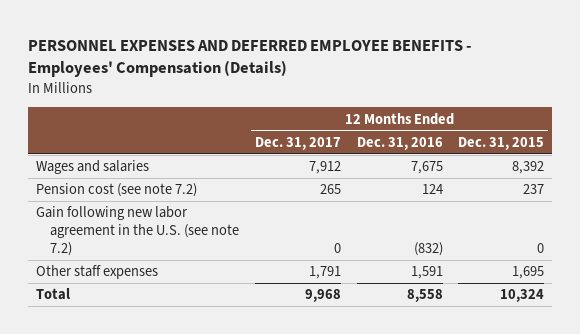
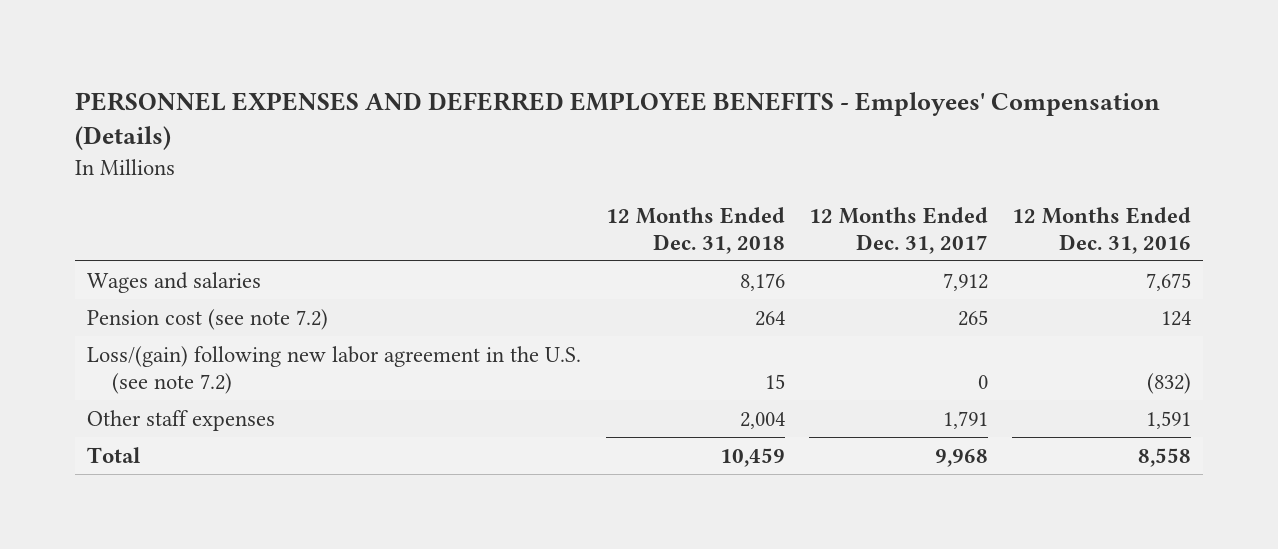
- | 12 Months Ended Dec. 31, 2017 | 12 Months Ended Dec. 31, 2016 | 12 Months Ended Dec. 31, 2015
+ | 12 Months Ended Dec. 31, 2018 | 12 Months Ended Dec. 31, 2017 | 12 Months Ended Dec. 31, 2016
- Gain following new labor agreement in the U.S. (see note 7.2) | 0 | (832) | 0
+ Loss/(gain) following new labor agreement in the U.S. (see note 7.2) | 15 | 0 | (832)

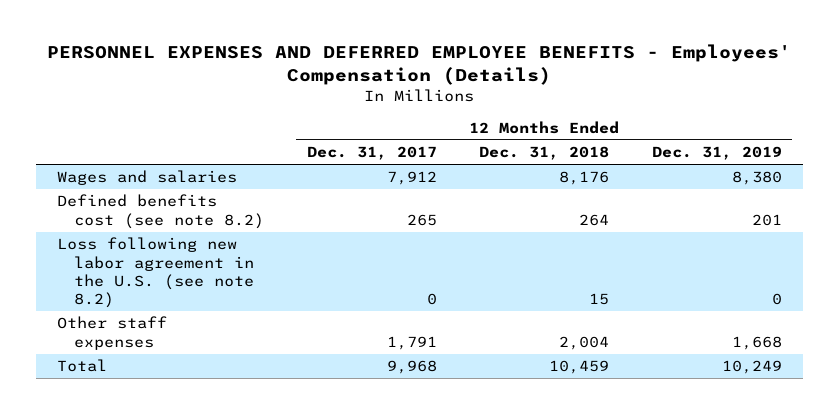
- | 12 Months Ended Dec. 31, 2018 | 12 Months Ended Dec. 31, 2017 | 12 Months Ended Dec. 31, 2016
+ | 12 Months Ended Dec. 31, 2017 | 12 Months Ended Dec. 31, 2018 | 12 Months Ended Dec. 31, 2019
- Pension cost (see note 7.2) | 264 | 265 | 124
- Loss/(gain) following new labor agreement in the U.S. (see note 7.2) | 15 | 0 | (832)
+ Defined benefits cost (see note 8.2) | 265 | 264 | 201
+ Loss following new labor agreement in the U.S. (see note 8.2) | 0 | 15 | 0

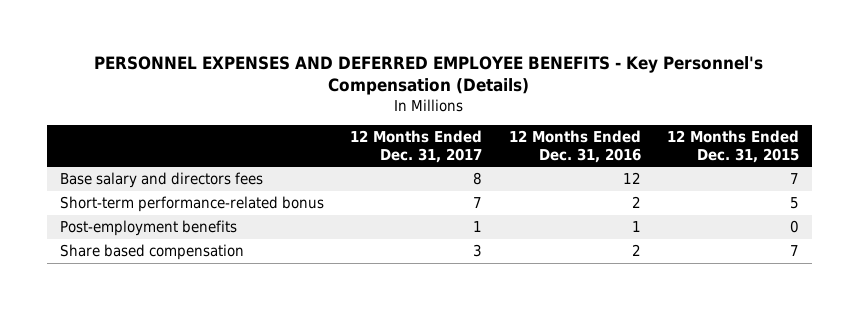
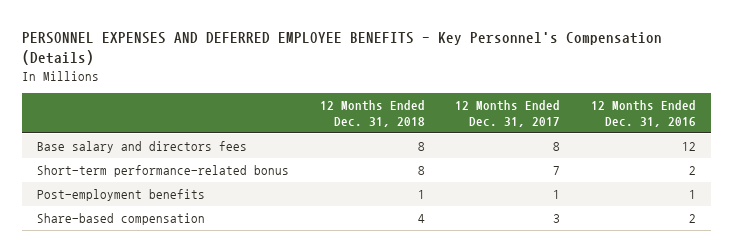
- | 12 Months Ended Dec. 31, 2017 | 12 Months Ended Dec. 31, 2016 | 12 Months Ended Dec. 31, 2015
+ | 12 Months Ended Dec. 31, 2018 | 12 Months Ended Dec. 31, 2017 | 12 Months Ended Dec. 31, 2016
- Share based compensation | 3 | 2 | 7
+ Share-based compensation | 4 | 3 | 2

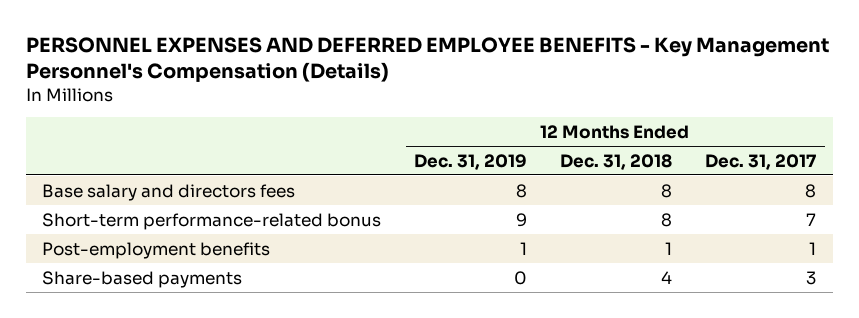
- PERSONNEL EXPENSES AND DEFERRED EMPLOYEE BENEFITS - Key Personnel's Compensation (Details)
+ PERSONNEL EXPENSES AND DEFERRED EMPLOYEE BENEFITS - Key Management Personnel's Compensation (Details)
- | 12 Months Ended Dec. 31, 2018 | 12 Months Ended Dec. 31, 2017 | 12 Months Ended Dec. 31, 2016
+ | 12 Months Ended Dec. 31, 2019 | 12 Months Ended Dec. 31, 2018 | 12 Months Ended Dec. 31, 2017
- Share-based compensation | 4 | 3 | 2
+ Share-based payments | 0 | 4 | 3

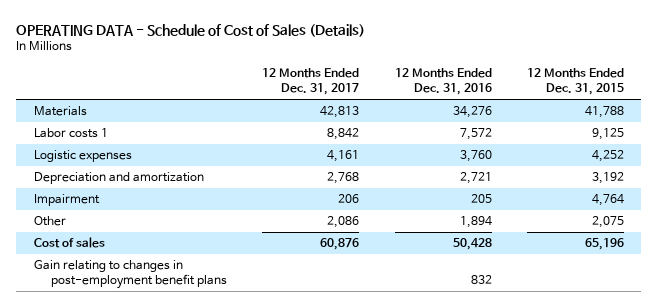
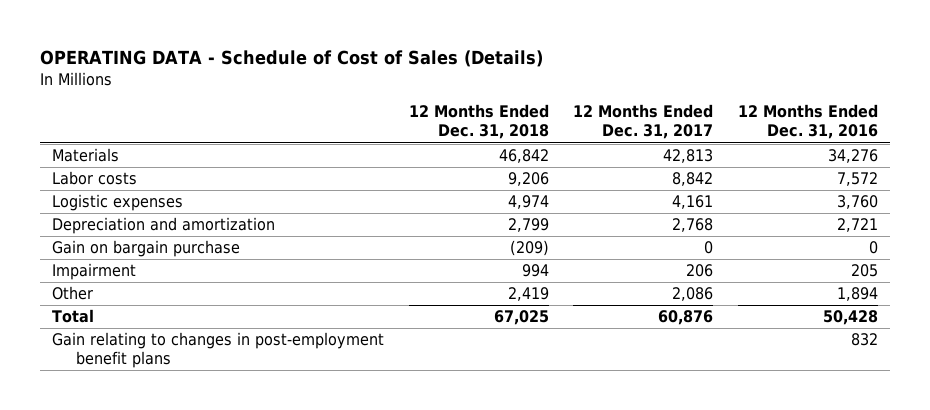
- | 12 Months Ended Dec. 31, 2017 | 12 Months Ended Dec. 31, 2016 | 12 Months Ended Dec. 31, 2015
+ | 12 Months Ended Dec. 31, 2018 | 12 Months Ended Dec. 31, 2017 | 12 Months Ended Dec. 31, 2016
- Labor costs 1 | 8,842 | 7,572 | 9,125
+ Labor costs | 9,206 | 8,842 | 7,572
+ Gain on bargain purchase | (209) | 0 | 0
- Cost of sales | 60,876 | 50,428 | 65,196
+ Total | 67,025 | 60,876 | 50,428

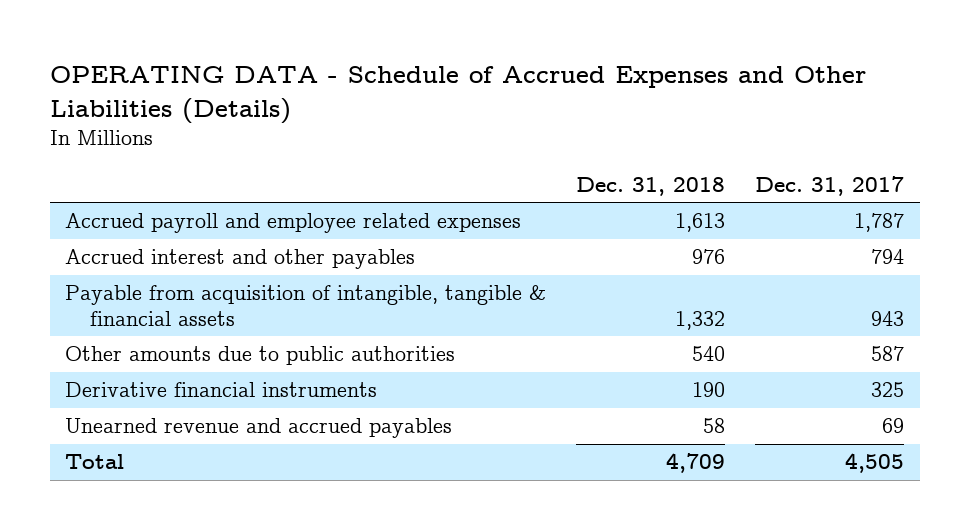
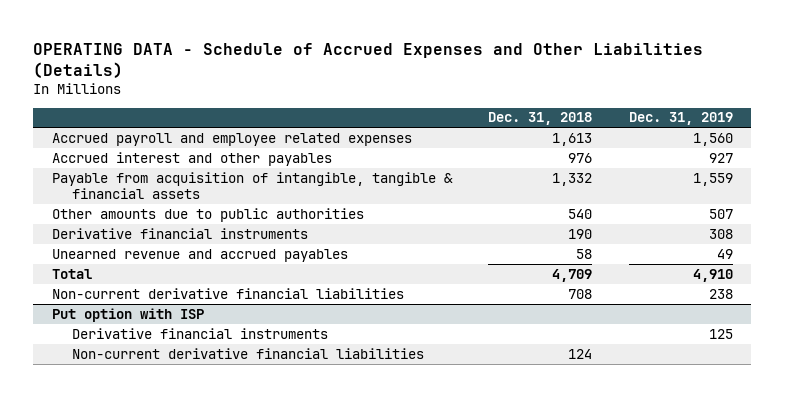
- | Dec. 31, 2018 | Dec. 31, 2017
+ | Dec. 31, 2018 | Dec. 31, 2019
+ Non-current derivative financial liabilities | 708 | 238
+ Put option with ISP
+ Derivative financial instruments | | 125
+ Non-current derivative financial liabilities | 124 |

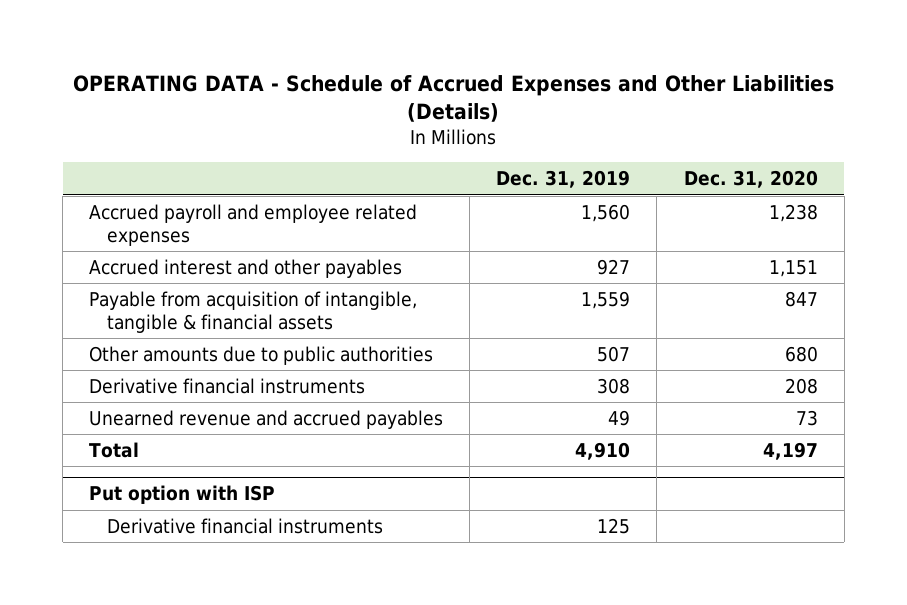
- | Dec. 31, 2018 | Dec. 31, 2019
+ | Dec. 31, 2019 | Dec. 31, 2020
- Non-current derivative financial liabilities | 708 | 238
@ Put option with ISP
- Non-current derivative financial liabilities | 124 |

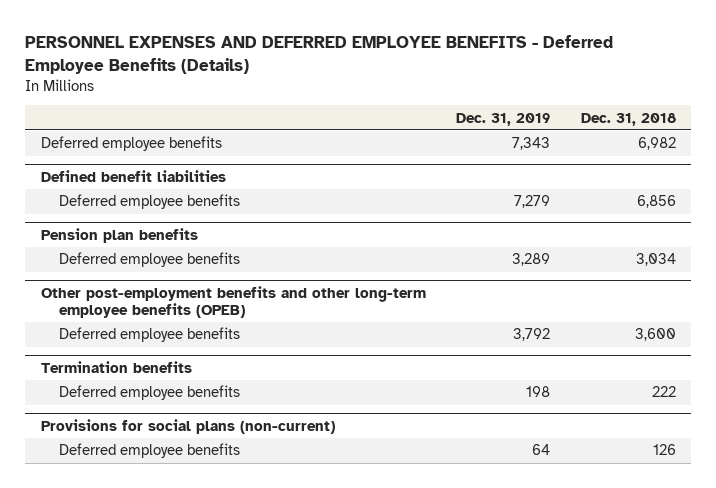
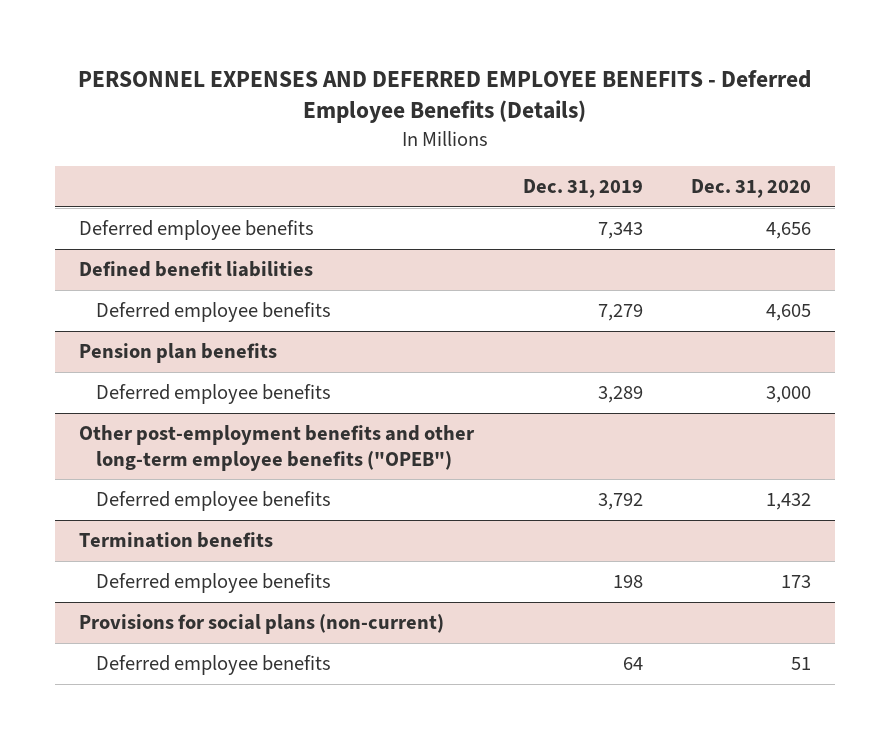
- | Dec. 31, 2019 | Dec. 31, 2018
+ | Dec. 31, 2019 | Dec. 31, 2020
- Other post-employment benefits and other long-term employee benefits (OPEB)
+ Other post-employment benefits and other long-term employee benefits ("OPEB")

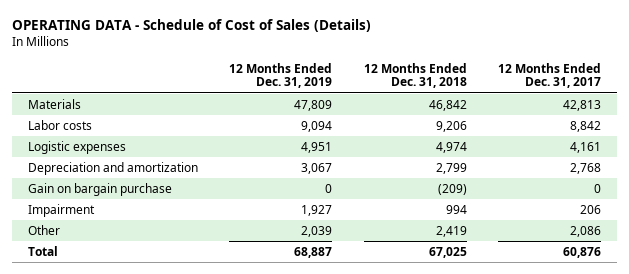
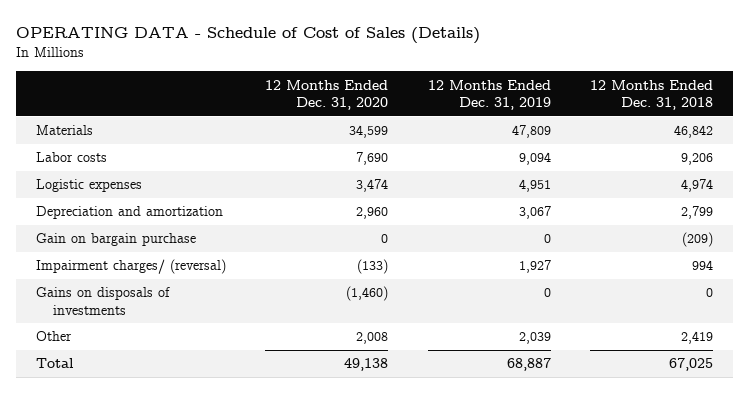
- | 12 Months Ended Dec. 31, 2019 | 12 Months Ended Dec. 31, 2018 | 12 Months Ended Dec. 31, 2017
+ | 12 Months Ended Dec. 31, 2020 | 12 Months Ended Dec. 31, 2019 | 12 Months Ended Dec. 31, 2018
- Impairment | 1,927 | 994 | 206
+ Impairment charges/ (reversal) | (133) | 1,927 | 994
+ Gains on disposals of investments | (1,460) | 0 | 0

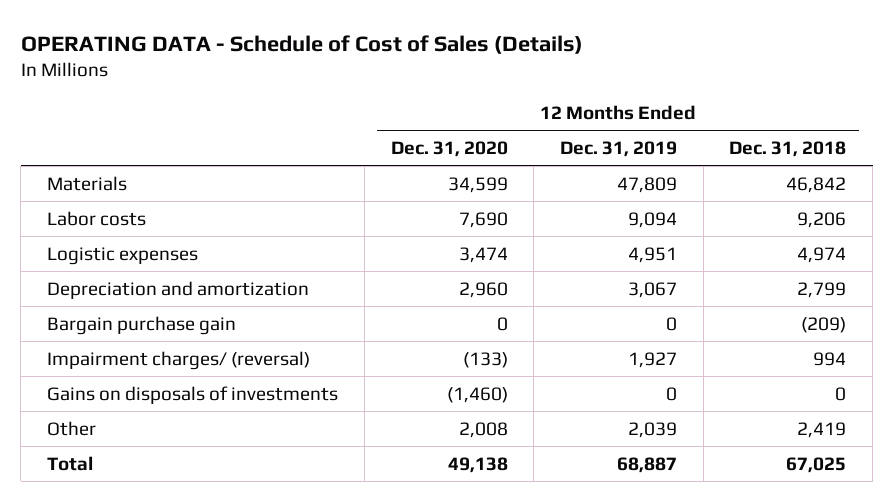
- Gain on bargain purchase | 0 | 0 | (209)
+ Bargain purchase gain | 0 | 0 | (209)

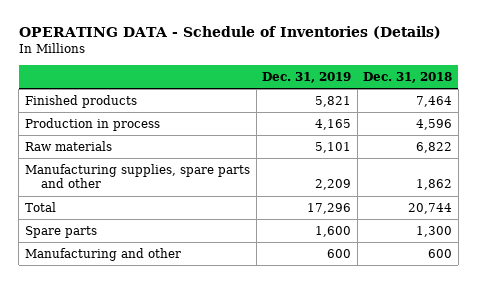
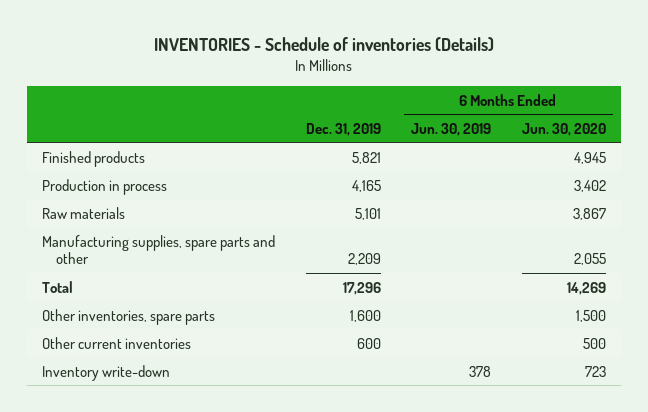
- OPERATING DATA - Schedule of Inventories (Details)
+ INVENTORIES - Schedule of inventories (Details)
- | Dec. 31, 2019 | Dec. 31, 2018
+ | Dec. 31, 2019 | 6 Months Ended Jun. 30, 2019 | 6 Months Ended Jun. 30, 2020
- Spare parts | 1,600 | 1,300
- Manufacturing and other | 600 | 600
+ Other inventories, spare parts | 1,600 | | 1,500
+ Other current inventories | 600 | | 500
+ Inventory write-down | | 378 | 723

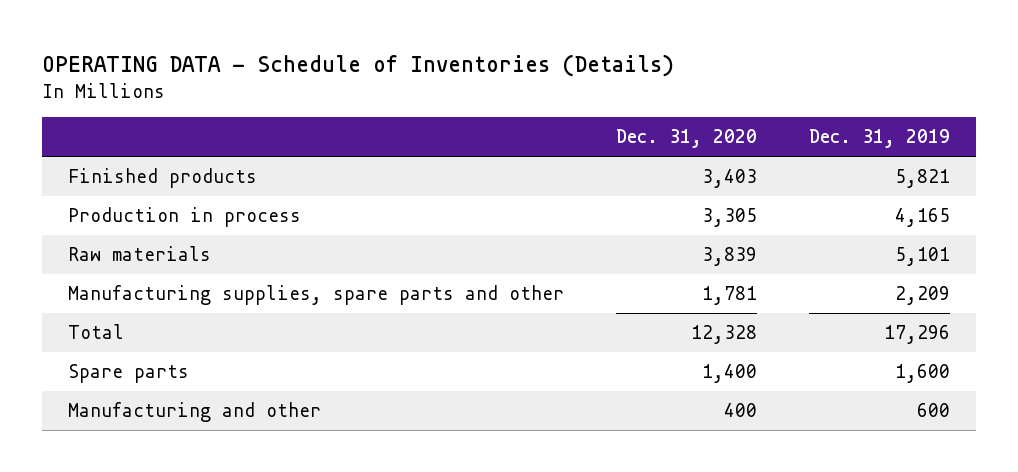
- INVENTORIES - Schedule of inventories (Details)
+ OPERATING DATA - Schedule of Inventories (Details)
- | Dec. 31, 2019 | 6 Months Ended Jun. 30, 2019 | 6 Months Ended Jun. 30, 2020
+ | Dec. 31, 2020 | Dec. 31, 2019
- Other inventories, spare parts | 1,600 | | 1,500
- Other current inventories | 600 | | 500
- Inventory write-down | | 378 | 723
+ Spare parts | 1,400 | 1,600
+ Manufacturing and other | 400 | 600

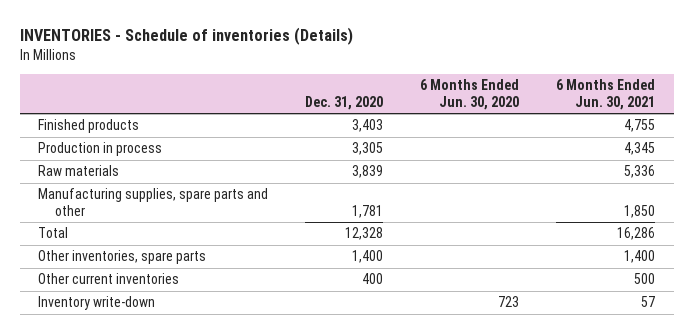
- OPERATING DATA - Schedule of Inventories (Details)
+ INVENTORIES - Schedule of inventories (Details)
- | Dec. 31, 2020 | Dec. 31, 2019
+ | Dec. 31, 2020 | 6 Months Ended Jun. 30, 2020 | 6 Months Ended Jun. 30, 2021
- Spare parts | 1,400 | 1,600
- Manufacturing and other | 400 | 600
+ Other inventories, spare parts | 1,400 | | 1,400
+ Other current inventories | 400 | | 500
+ Inventory write-down | | 723 | 57

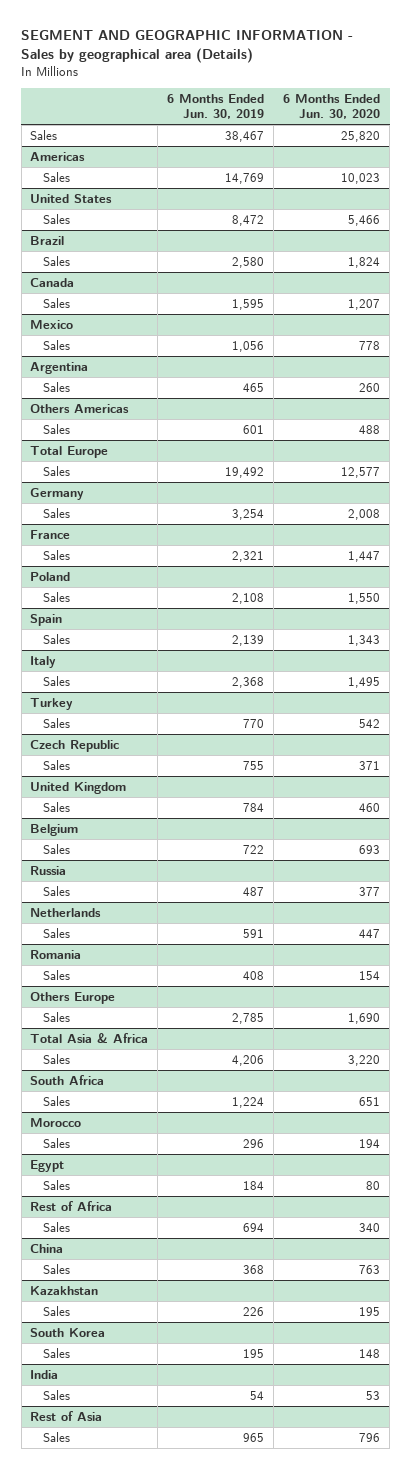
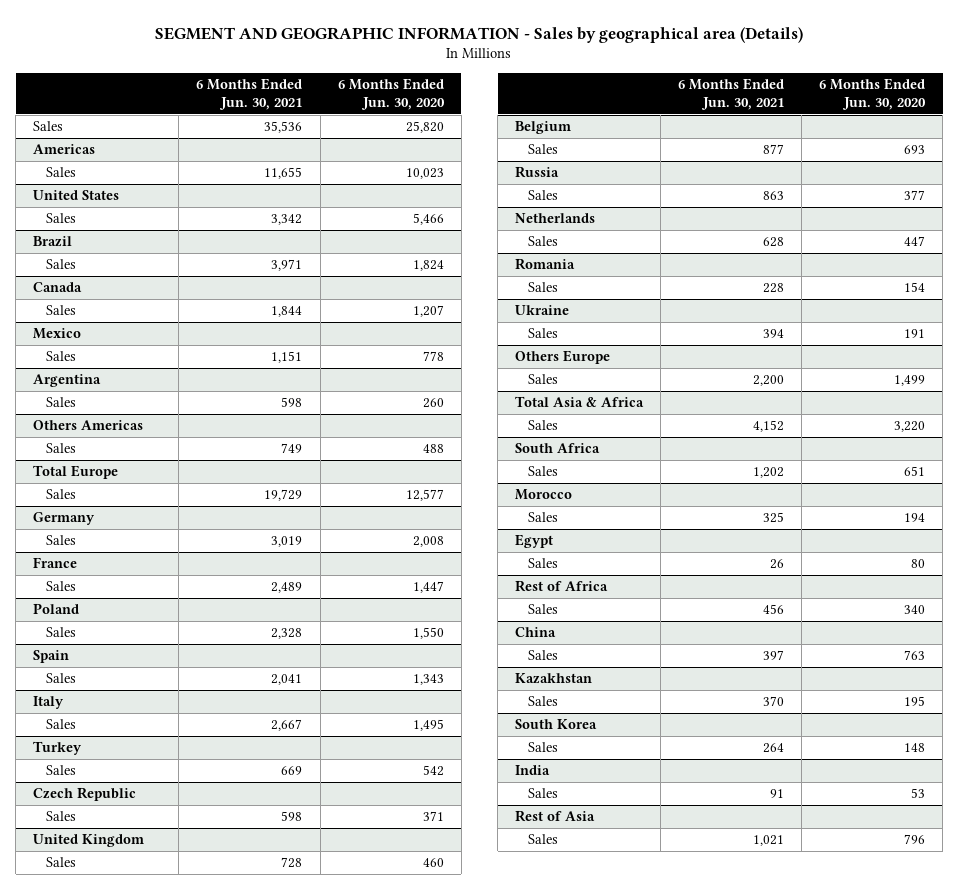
- | 6 Months Ended Jun. 30, 2019 | 6 Months Ended Jun. 30, 2020
+ | 6 Months Ended Jun. 30, 2021 | 6 Months Ended Jun. 30, 2020
+ Ukraine
+ Sales | 394 | 191
@ Others Europe
- Sales | 2,785 | 1,690
+ Sales | 2,200 | 1,499

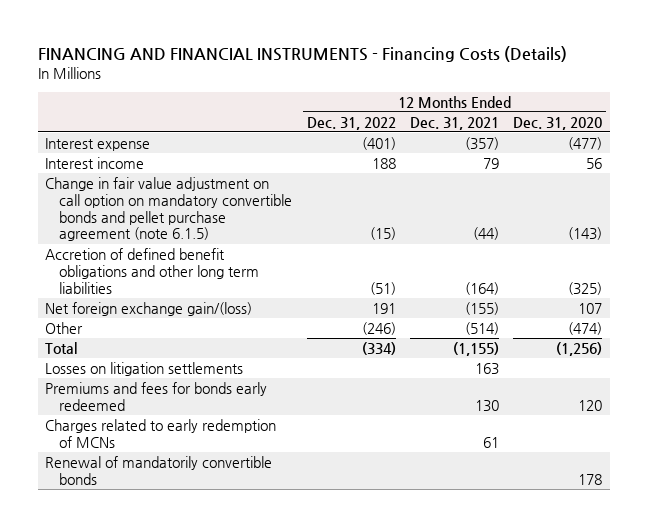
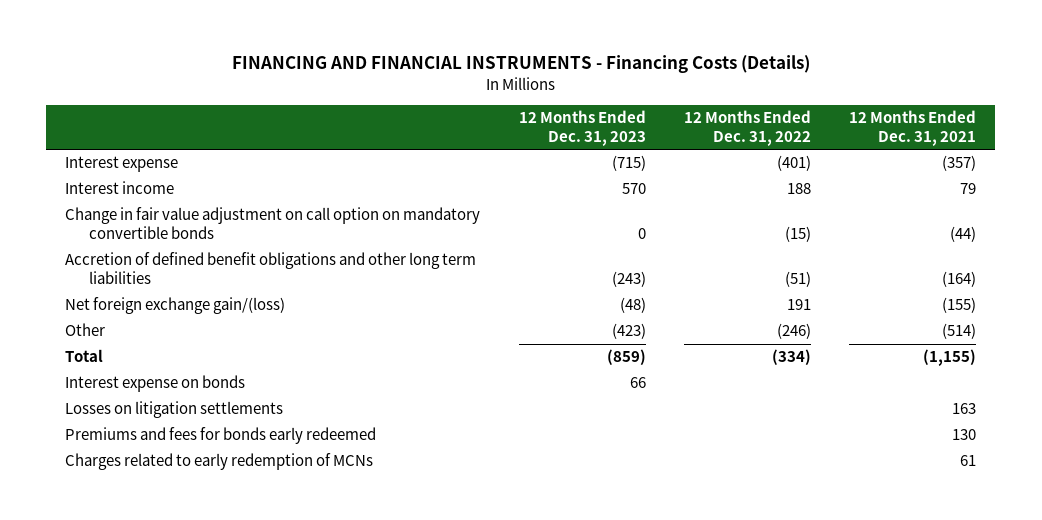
- | 12 Months Ended Dec. 31, 2022 | 12 Months Ended Dec. 31, 2021 | 12 Months Ended Dec. 31, 2020
+ | 12 Months Ended Dec. 31, 2023 | 12 Months Ended Dec. 31, 2022 | 12 Months Ended Dec. 31, 2021
- Change in fair value adjustment on call option on mandatory convertible bonds and pellet purchase agreement (note 6.1.5) | (15) | (44) | (143)
+ Change in fair value adjustment on call option on mandatory convertible bonds | 0 | (15) | (44)
+ Interest expense on bonds | 66 | |
- Renewal of mandatorily convertible bonds | | | 178

